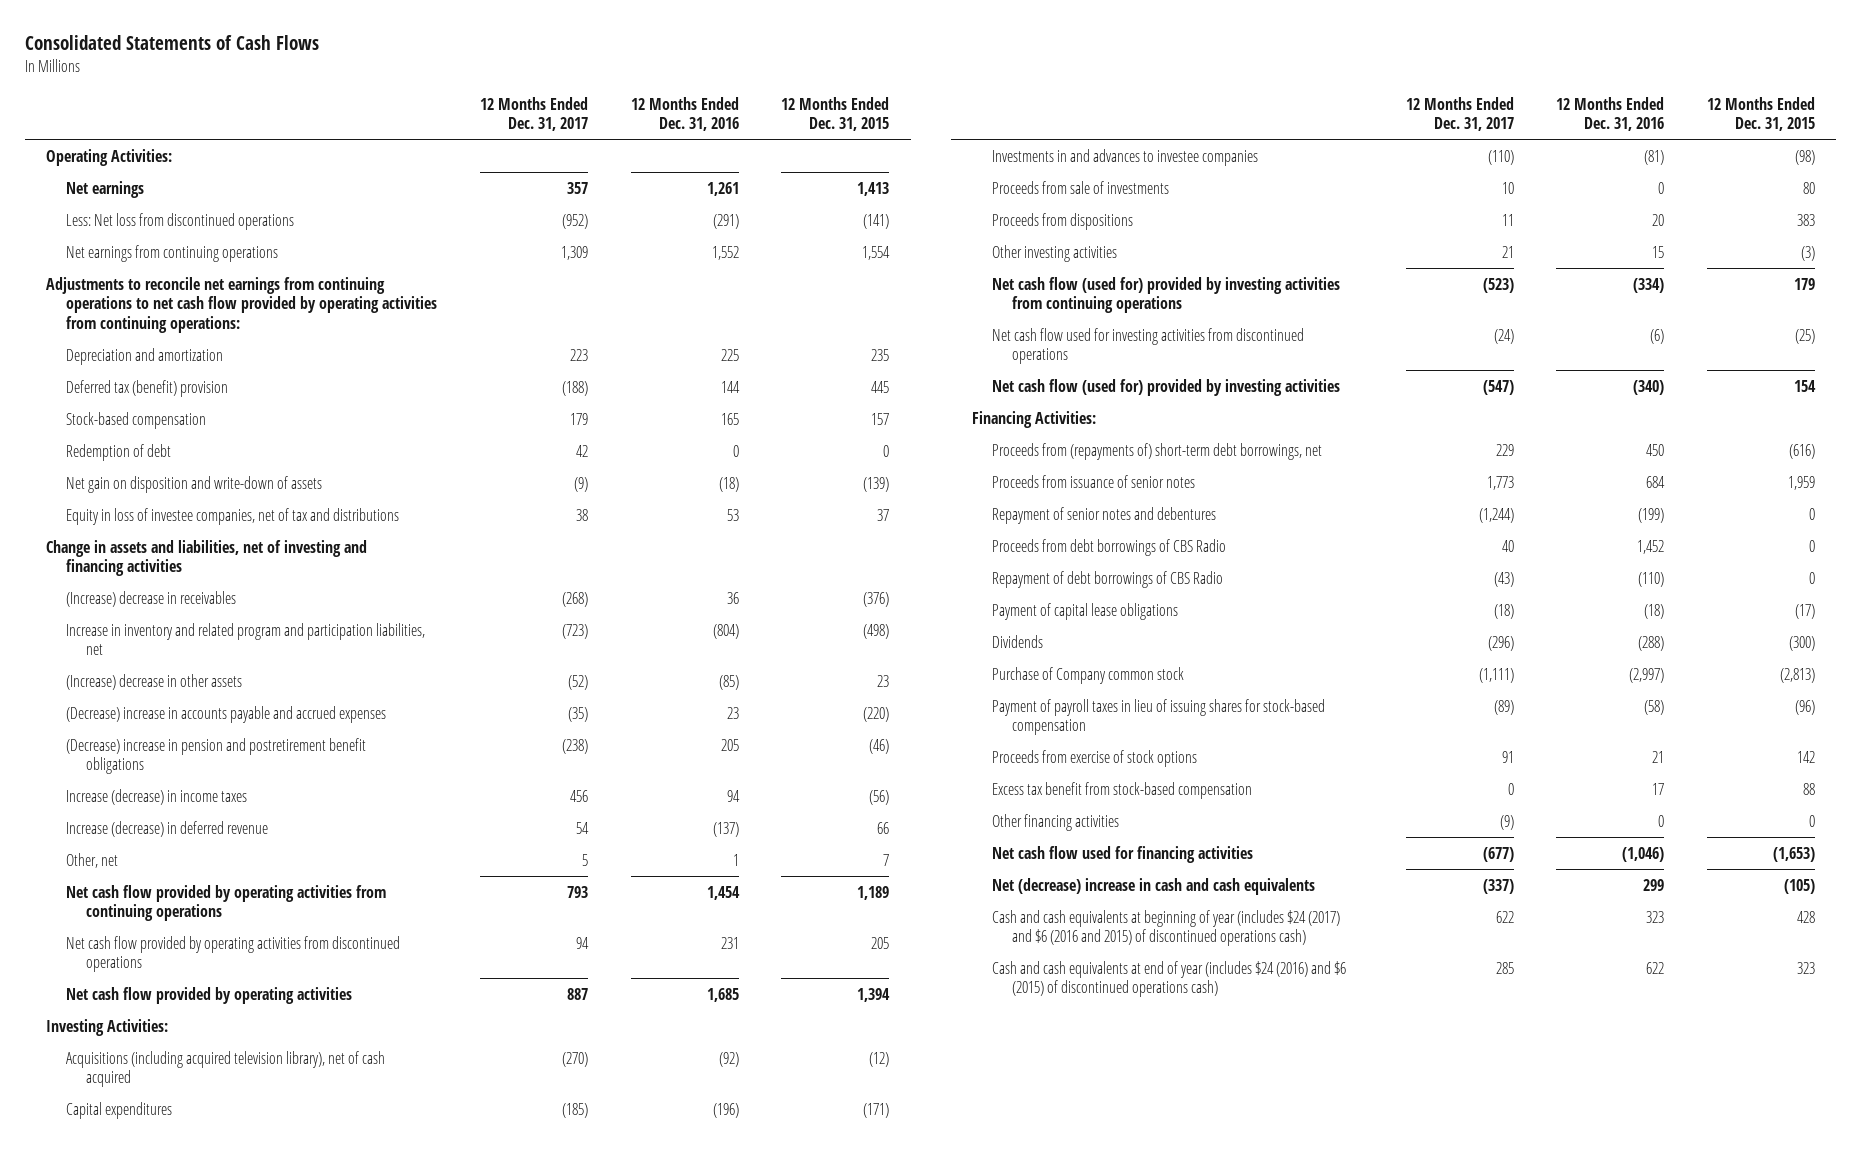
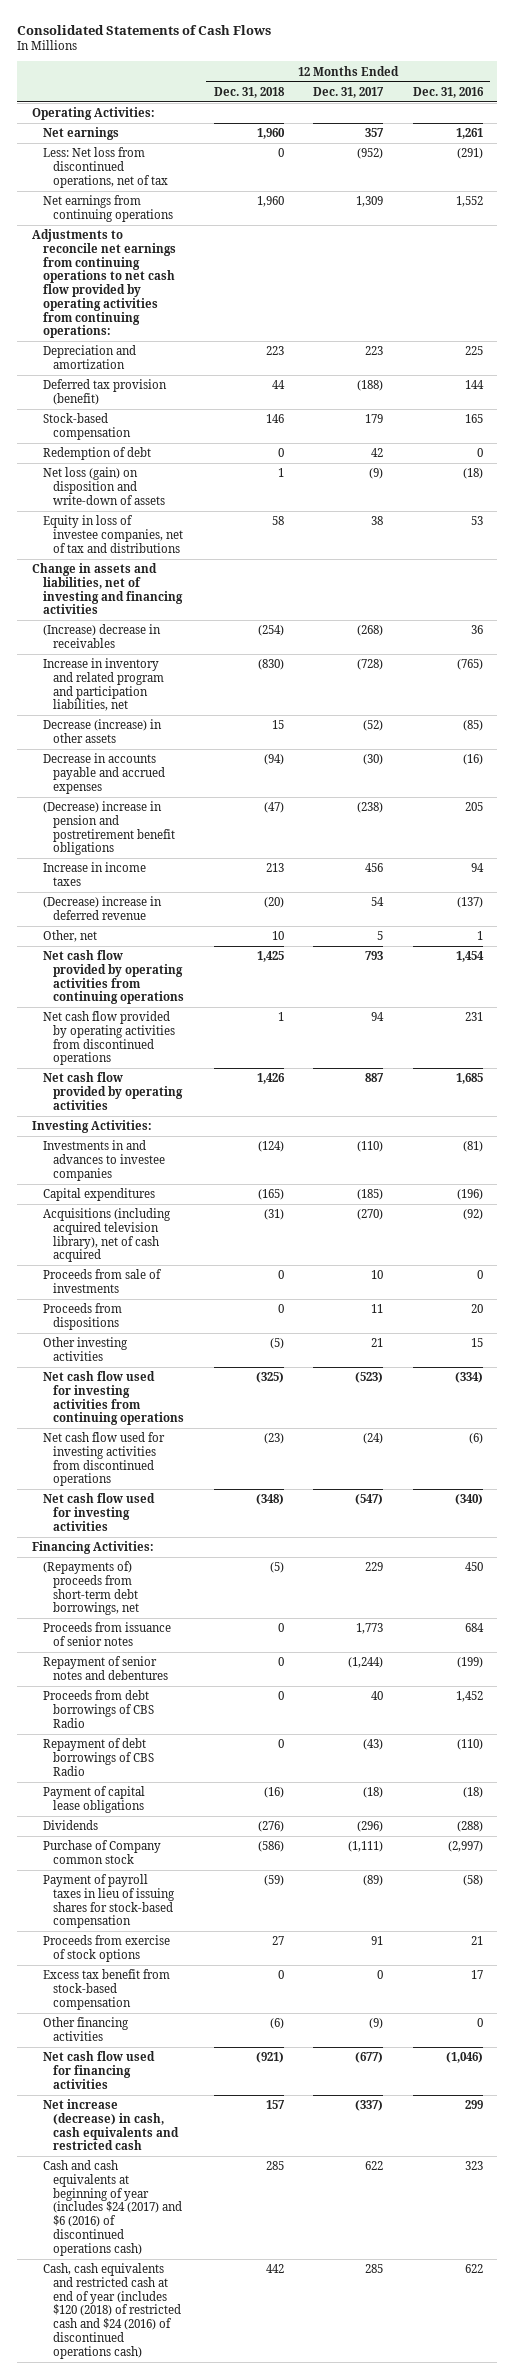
- | 12 Months Ended Dec. 31, 2017 | 12 Months Ended Dec. 31, 2016 | 12 Months Ended Dec. 31, 2015
+ | 12 Months Ended Dec. 31, 2018 | 12 Months Ended Dec. 31, 2017 | 12 Months Ended Dec. 31, 2016
- Less: Net loss from discontinued operations | (952) | (291) | (141)
+ Less: Net loss from discontinued operations, net of tax | 0 | (952) | (291)
- Deferred tax (benefit) provision | (188) | 144 | 445
+ Deferred tax provision (benefit) | 44 | (188) | 144
- Net gain on disposition and write-down of assets | (9) | (18) | (139)
+ Net loss (gain) on disposition and write-down of assets | 1 | (9) | (18)
- Increase in inventory and related program and participation liabilities, net | (723) | (804) | (498)
- (Increase) decrease in other assets | (52) | (85) | 23
- (Decrease) increase in accounts payable and accrued expenses | (35) | 23 | (220)
+ Increase in inventory and related program and participation liabilities, net | (830) | (728) | (765)
+ Decrease (increase) in other assets | 15 | (52) | (85)
+ Decrease in accounts payable and accrued expenses | (94) | (30) | (16)
- Increase (decrease) in income taxes | 456 | 94 | (56)
- Increase (decrease) in deferred revenue | 54 | (137) | 66
+ Increase in income taxes | 213 | 456 | 94
+ (Decrease) increase in deferred revenue | (20) | 54 | (137)
moved down: Capital expenditures | (165) | (185) | (196)
moved down: Acquisitions (including acquired television library), net of cash acquired | (31) | (270) | (92)
- Net cash flow (used for) provided by investing activities from continuing operations | (523) | (334) | 179
+ Net cash flow used for investing activities from continuing operations | (325) | (523) | (334)
- Net cash flow (used for) provided by investing activities | (547) | (340) | 154
+ Net cash flow used for investing activities | (348) | (547) | (340)
- Proceeds from (repayments of) short-term debt borrowings, net | 229 | 450 | (616)
+ (Repayments of) proceeds from short-term debt borrowings, net | (5) | 229 | 450
- Net (decrease) increase in cash and cash equivalents | (337) | 299 | (105)
- Cash and cash equivalents at beginning of year (includes $24 (2017) and $6 (2016 and 2015) of discontinued operations cash) | 622 | 323 | 428
- Cash and cash equivalents at end of year (includes $24 (2016) and $6 (2015) of discontinued operations cash) | 285 | 622 | 323
+ Net increase (decrease) in cash, cash equivalents and restricted cash | 157 | (337) | 299
+ Cash and cash equivalents at beginning of year (includes $24 (2017) and $6 (2016) of discontinued operations cash) | 285 | 622 | 323
+ Cash, cash equivalents and restricted cash at end of year (includes $120 (2018) of restricted cash and $24 (2016) of discontinued operations cash) | 442 | 285 | 622

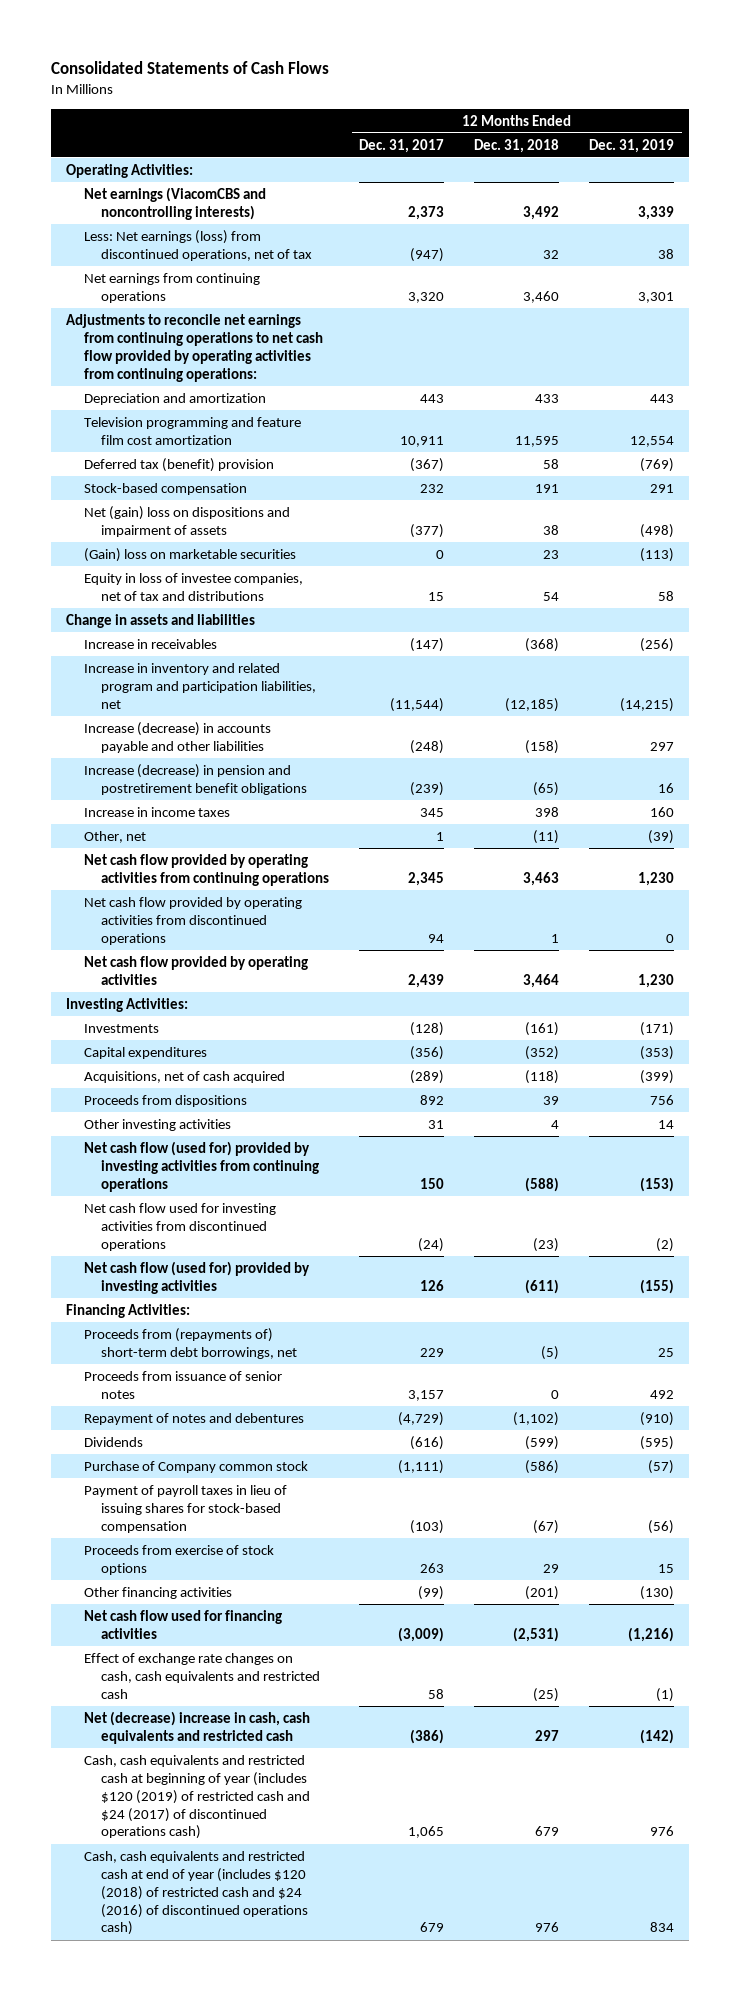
- | 12 Months Ended Dec. 31, 2018 | 12 Months Ended Dec. 31, 2017 | 12 Months Ended Dec. 31, 2016
+ | 12 Months Ended Dec. 31, 2017 | 12 Months Ended Dec. 31, 2018 | 12 Months Ended Dec. 31, 2019
- Net earnings | 1,960 | 357 | 1,261
- Less: Net loss from discontinued operations, net of tax | 0 | (952) | (291)
- Net earnings from continuing operations | 1,960 | 1,309 | 1,552
+ Net earnings (ViacomCBS and noncontrolling interests) | 2,373 | 3,492 | 3,339
+ Less: Net earnings (loss) from discontinued operations, net of tax | (947) | 32 | 38
+ Net earnings from continuing operations | 3,320 | 3,460 | 3,301
- Depreciation and amortization | 223 | 223 | 225
- Deferred tax provision (benefit) | 44 | (188) | 144
- Stock-based compensation | 146 | 179 | 165
- Redemption of debt | 0 | 42 | 0
- Net loss (gain) on disposition and write-down of assets | 1 | (9) | (18)
- Equity in loss of investee companies, net of tax and distributions | 58 | 38 | 53
- Change in assets and liabilities, net of investing and financing activities
- (Increase) decrease in receivables | (254) | (268) | 36
- Increase in inventory and related program and participation liabilities, net | (830) | (728) | (765)
- Decrease (increase) in other assets | 15 | (52) | (85)
- Decrease in accounts payable and accrued expenses | (94) | (30) | (16)
- (Decrease) increase in pension and postretirement benefit obligations | (47) | (238) | 205
- Increase in income taxes | 213 | 456 | 94
- (Decrease) increase in deferred revenue | (20) | 54 | (137)
- Other, net | 10 | 5 | 1
- Net cash flow provided by operating activities from continuing operations | 1,425 | 793 | 1,454
+ Depreciation and amortization | 443 | 433 | 443
+ Television programming and feature film cost amortization | 10,911 | 11,595 | 12,554
+ Deferred tax (benefit) provision | (367) | 58 | (769)
+ Stock-based compensation | 232 | 191 | 291
+ Net (gain) loss on dispositions and impairment of assets | (377) | 38 | (498)
+ (Gain) loss on marketable securities | 0 | 23 | (113)
+ Equity in loss of investee companies, net of tax and distributions | 15 | 54 | 58
+ Change in assets and liabilities
+ Increase in receivables | (147) | (368) | (256)
+ Increase in inventory and related program and participation liabilities, net | (11,544) | (12,185) | (14,215)
+ Increase (decrease) in accounts payable and other liabilities | (248) | (158) | 297
+ Increase (decrease) in pension and postretirement benefit obligations | (239) | (65) | 16
+ Increase in income taxes | 345 | 398 | 160
+ Other, net | 1 | (11) | (39)
+ Net cash flow provided by operating activities from continuing operations | 2,345 | 3,463 | 1,230
- Net cash flow provided by operating activities | 1,426 | 887 | 1,685
+ Net cash flow provided by operating activities | 2,439 | 3,464 | 1,230
- Investments in and advances to investee companies | (124) | (110) | (81)
- Capital expenditures | (165) | (185) | (196)
- Acquisitions (including acquired television library), net of cash acquired | (31) | (270) | (92)
- Proceeds from sale of investments | 0 | 10 | 0
- Proceeds from dispositions | 0 | 11 | 20
- Other investing activities | (5) | 21 | 15
- Net cash flow used for investing activities from continuing operations | (325) | (523) | (334)
+ Investments | (128) | (161) | (171)
+ Capital expenditures | (356) | (352) | (353)
+ Acquisitions, net of cash acquired | (289) | (118) | (399)
+ Proceeds from dispositions | 892 | 39 | 756
+ Other investing activities | 31 | 4 | 14
+ Net cash flow (used for) provided by investing activities from continuing operations | 150 | (588) | (153)
- Net cash flow used for investing activities | (348) | (547) | (340)
+ Net cash flow (used for) provided by investing activities | 126 | (611) | (155)
- (Repayments of) proceeds from short-term debt borrowings, net | (5) | 229 | 450
- Proceeds from issuance of senior notes | 0 | 1,773 | 684
- Repayment of senior notes and debentures | 0 | (1,244) | (199)
- Proceeds from debt borrowings of CBS Radio | 0 | 40 | 1,452
- Repayment of debt borrowings of CBS Radio | 0 | (43) | (110)
- Payment of capital lease obligations | (16) | (18) | (18)
- Dividends | (276) | (296) | (288)
+ Proceeds from (repayments of) short-term debt borrowings, net | 229 | (5) | 25
+ Proceeds from issuance of senior notes | 3,157 | 0 | 492
+ Repayment of notes and debentures | (4,729) | (1,102) | (910)
+ Dividends | (616) | (599) | (595)
- Payment of payroll taxes in lieu of issuing shares for stock-based compensation | (59) | (89) | (58)
- Proceeds from exercise of stock options | 27 | 91 | 21
- Excess tax benefit from stock-based compensation | 0 | 0 | 17
- Other financing activities | (6) | (9) | 0
- Net cash flow used for financing activities | (921) | (677) | (1,046)
- Net increase (decrease) in cash, cash equivalents and restricted cash | 157 | (337) | 299
- Cash and cash equivalents at beginning of year (includes $24 (2017) and $6 (2016) of discontinued operations cash) | 285 | 622 | 323
- Cash, cash equivalents and restricted cash at end of year (includes $120 (2018) of restricted cash and $24 (2016) of discontinued operations cash) | 442 | 285 | 622
+ Payment of payroll taxes in lieu of issuing shares for stock-based compensation | (103) | (67) | (56)
+ Proceeds from exercise of stock options | 263 | 29 | 15
+ Other financing activities | (99) | (201) | (130)
+ Net cash flow used for financing activities | (3,009) | (2,531) | (1,216)
+ Effect of exchange rate changes on cash, cash equivalents and restricted cash | 58 | (25) | (1)
+ Net (decrease) increase in cash, cash equivalents and restricted cash | (386) | 297 | (142)
+ Cash, cash equivalents and restricted cash at beginning of year (includes $120 (2019) of restricted cash and $24 (2017) of discontinued operations cash) | 1,065 | 679 | 976
+ Cash, cash equivalents and restricted cash at end of year (includes $120 (2018) of restricted cash and $24 (2016) of discontinued operations cash) | 679 | 976 | 834

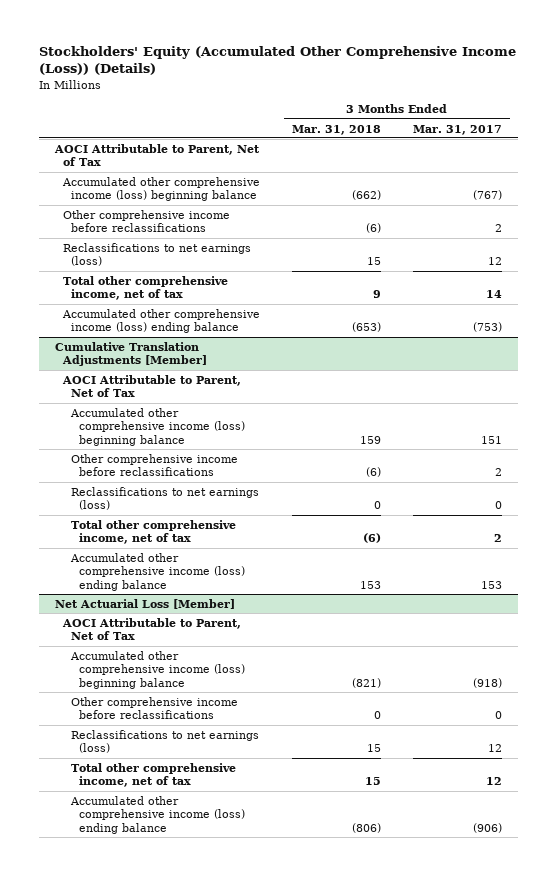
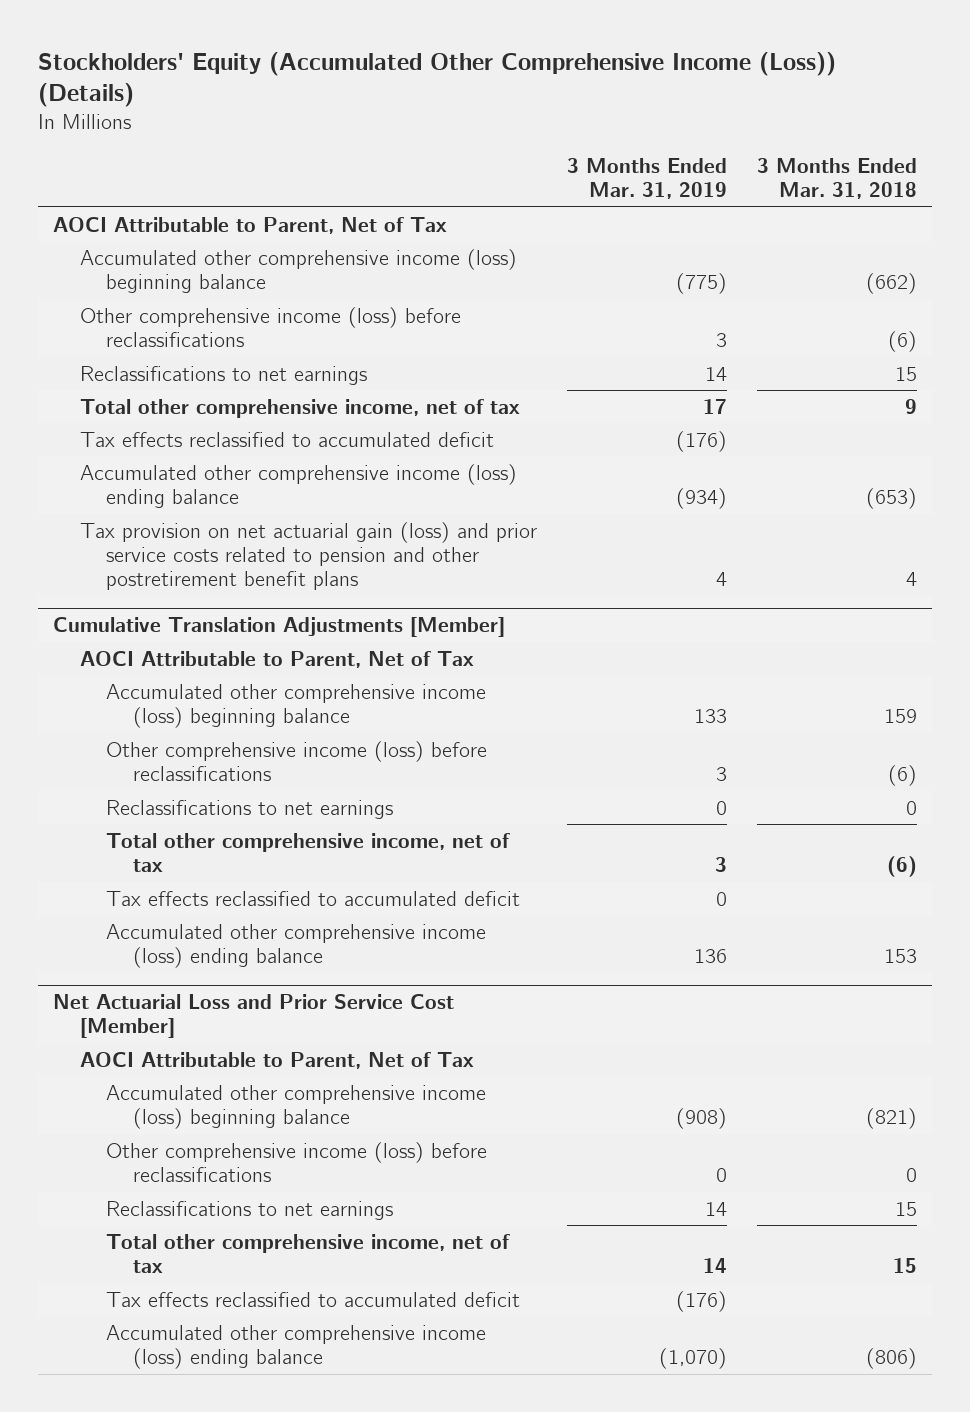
- | 3 Months Ended Mar. 31, 2018 | 3 Months Ended Mar. 31, 2017
+ | 3 Months Ended Mar. 31, 2019 | 3 Months Ended Mar. 31, 2018
- Other comprehensive income before reclassifications | (6) | 2
- Reclassifications to net earnings (loss) | 15 | 12
+ Other comprehensive income (loss) before reclassifications | 3 | (6)
+ Reclassifications to net earnings | 14 | 15
+ Tax effects reclassified to accumulated deficit | (176) |
+ Tax provision on net actuarial gain (loss) and prior service costs related to pension and other postretirement benefit plans | 4 | 4
@ Cumulative Translation Adjustments [Member]
- Other comprehensive income before reclassifications | (6) | 2
- Reclassifications to net earnings (loss) | 0 | 0
+ Other comprehensive income (loss) before reclassifications | 3 | (6)
+ Reclassifications to net earnings | 0 | 0
+ Tax effects reclassified to accumulated deficit | 0 |
- Net Actuarial Loss [Member]
+ Net Actuarial Loss and Prior Service Cost [Member]
- Other comprehensive income before reclassifications | 0 | 0
- Reclassifications to net earnings (loss) | 15 | 12
+ Other comprehensive income (loss) before reclassifications | 0 | 0
+ Reclassifications to net earnings | 14 | 15
+ Tax effects reclassified to accumulated deficit | (176) |

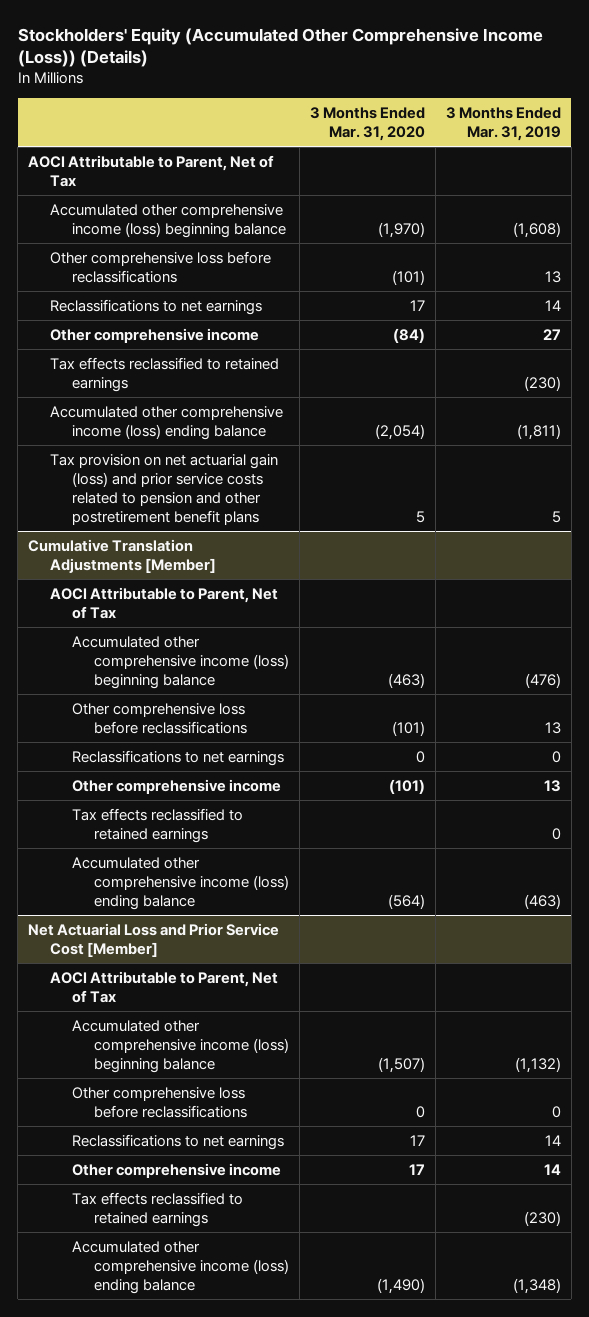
- | 3 Months Ended Mar. 31, 2019 | 3 Months Ended Mar. 31, 2018
+ | 3 Months Ended Mar. 31, 2020 | 3 Months Ended Mar. 31, 2019
- Accumulated other comprehensive income (loss) beginning balance | (775) | (662)
- Other comprehensive income (loss) before reclassifications | 3 | (6)
+ Accumulated other comprehensive income (loss) beginning balance | (1,970) | (1,608)
+ Other comprehensive loss before reclassifications | (101) | 13
- Total other comprehensive income, net of tax | 17 | 9
- Tax effects reclassified to accumulated deficit | (176) |
- Accumulated other comprehensive income (loss) ending balance | (934) | (653)
- Tax provision on net actuarial gain (loss) and prior service costs related to pension and other postretirement benefit plans | 4 | 4
+ Other comprehensive income | (84) | 27
+ Tax effects reclassified to retained earnings | | (230)
+ Accumulated other comprehensive income (loss) ending balance | (2,054) | (1,811)
+ Tax provision on net actuarial gain (loss) and prior service costs related to pension and other postretirement benefit plans | 5 | 5
@ Cumulative Translation Adjustments [Member]
- Accumulated other comprehensive income (loss) beginning balance | 133 | 159
- Other comprehensive income (loss) before reclassifications | 3 | (6)
+ Accumulated other comprehensive income (loss) beginning balance | (463) | (476)
+ Other comprehensive loss before reclassifications | (101) | 13
- Total other comprehensive income, net of tax | 3 | (6)
- Tax effects reclassified to accumulated deficit | 0 |
- Accumulated other comprehensive income (loss) ending balance | 136 | 153
+ Other comprehensive income | (101) | 13
+ Tax effects reclassified to retained earnings | | 0
+ Accumulated other comprehensive income (loss) ending balance | (564) | (463)
@ Net Actuarial Loss and Prior Service Cost [Member]
- Accumulated other comprehensive income (loss) beginning balance | (908) | (821)
- Other comprehensive income (loss) before reclassifications | 0 | 0
+ Accumulated other comprehensive income (loss) beginning balance | (1,507) | (1,132)
+ Other comprehensive loss before reclassifications | 0 | 0
- Total other comprehensive income, net of tax | 14 | 15
- Tax effects reclassified to accumulated deficit | (176) |
- Accumulated other comprehensive income (loss) ending balance | (1,070) | (806)
+ Other comprehensive income | 17 | 14
+ Tax effects reclassified to retained earnings | | (230)
+ Accumulated other comprehensive income (loss) ending balance | (1,490) | (1,348)

